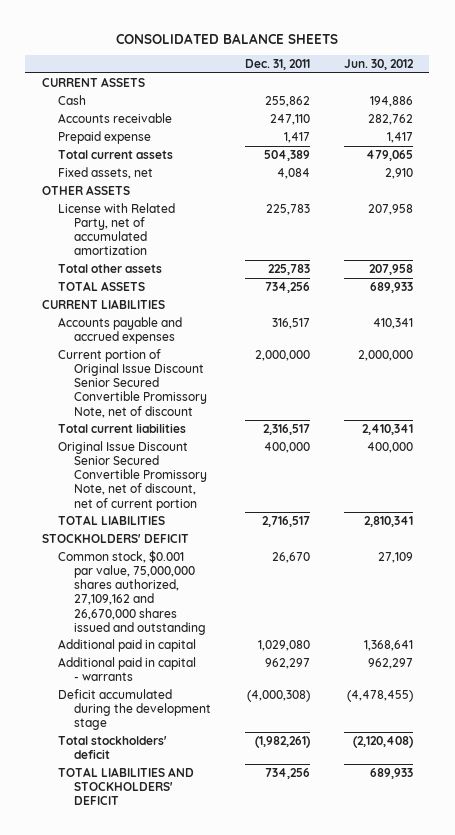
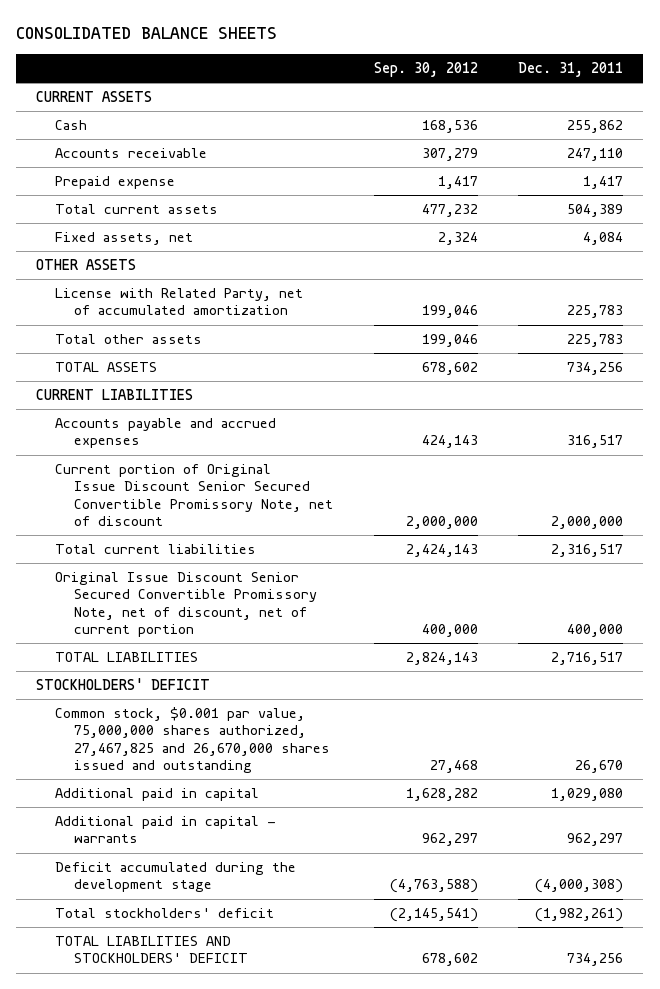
- | Dec. 31, 2011 | Jun. 30, 2012
+ | Sep. 30, 2012 | Dec. 31, 2011
- Common stock, $0.001 par value, 75,000,000 shares authorized, 27,109,162 and 26,670,000 shares issued and outstanding | 26,670 | 27,109
+ Common stock, $0.001 par value, 75,000,000 shares authorized, 27,467,825 and 26,670,000 shares issued and outstanding | 27,468 | 26,670

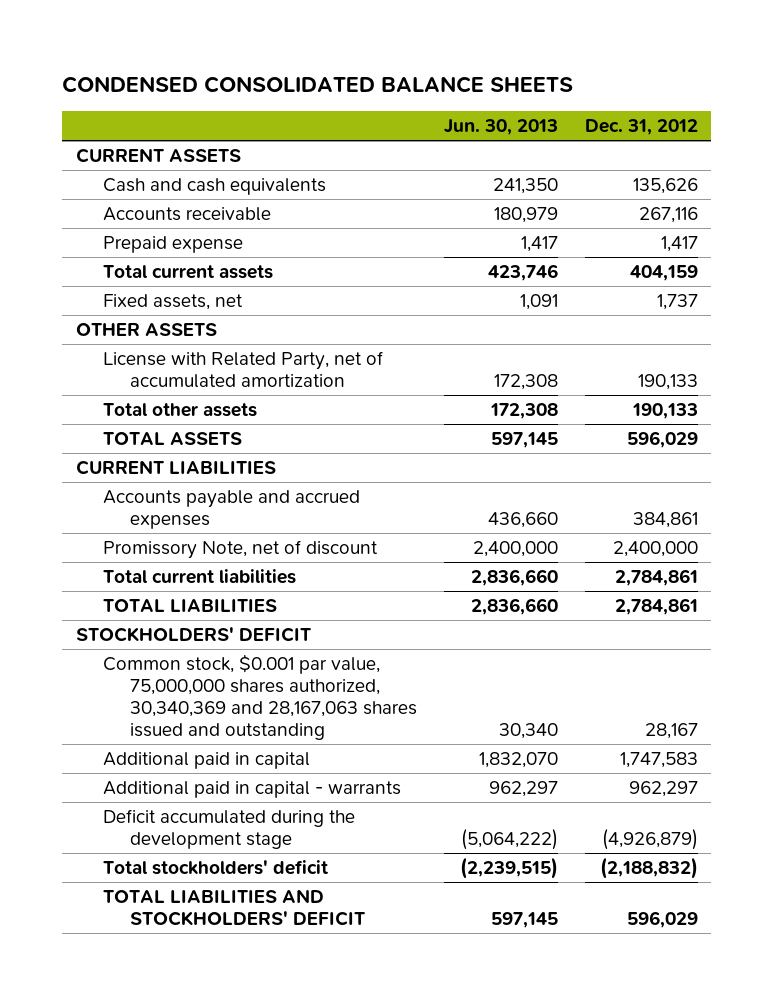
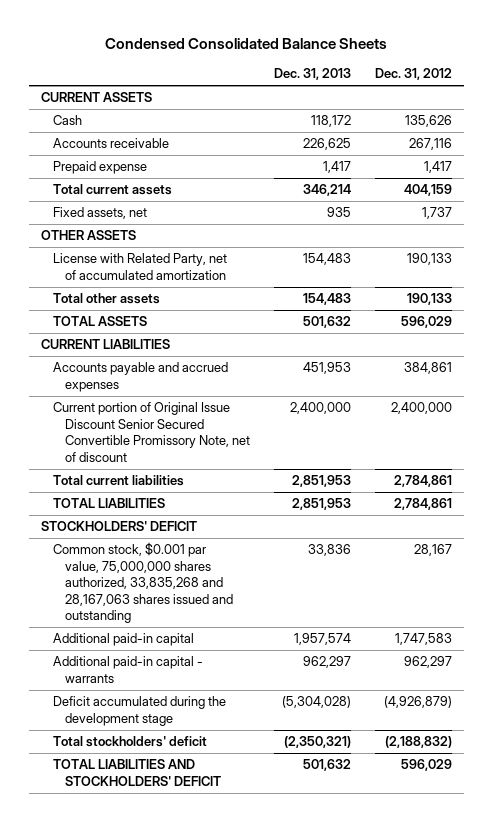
- CONDENSED CONSOLIDATED BALANCE SHEETS
+ Condensed Consolidated Balance Sheets
- | Jun. 30, 2013 | Dec. 31, 2012
+ | Dec. 31, 2013 | Dec. 31, 2012
- Cash and cash equivalents | 241,350 | 135,626
+ Cash | 118,172 | 135,626
- Promissory Note, net of discount | 2,400,000 | 2,400,000
+ Current portion of Original Issue Discount Senior Secured Convertible Promissory Note, net of discount | 2,400,000 | 2,400,000
- Common stock, $0.001 par value, 75,000,000 shares authorized, 30,340,369 and 28,167,063 shares issued and outstanding | 30,340 | 28,167
- Additional paid in capital | 1,832,070 | 1,747,583
- Additional paid in capital - warrants | 962,297 | 962,297
+ Common stock, $0.001 par value, 75,000,000 shares authorized, 33,835,268 and 28,167,063 shares issued and outstanding | 33,836 | 28,167
+ Additional paid-in capital | 1,957,574 | 1,747,583
+ Additional paid-in capital - warrants | 962,297 | 962,297

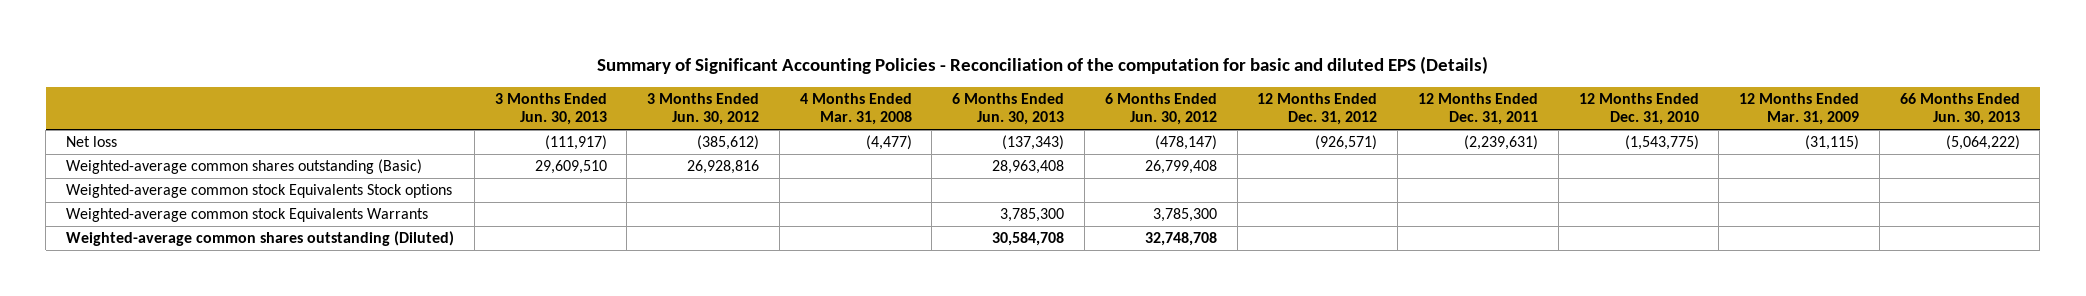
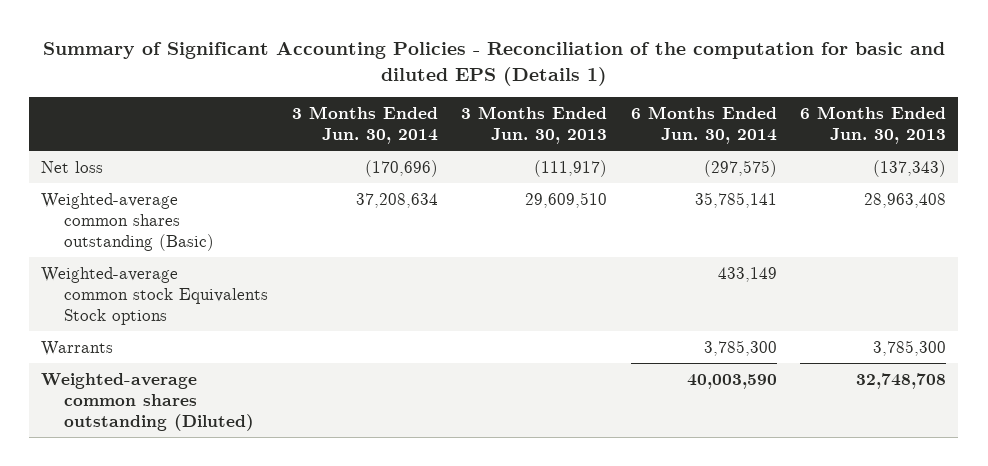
- Summary of Significant Accounting Policies - Reconciliation of the computation for basic and diluted EPS (Details)
+ Summary of Significant Accounting Policies - Reconciliation of the computation for basic and diluted EPS (Details 1)
- | 3 Months Ended Jun. 30, 2013 | 3 Months Ended Jun. 30, 2012 | 4 Months Ended Mar. 31, 2008 | 6 Months Ended Jun. 30, 2013 | 6 Months Ended Jun. 30, 2012 | 12 Months Ended Dec. 31, 2012 | 12 Months Ended Dec. 31, 2011 | 12 Months Ended Dec. 31, 2010 | 12 Months Ended Mar. 31, 2009 | 66 Months Ended Jun. 30, 2013
+ | 3 Months Ended Jun. 30, 2014 | 3 Months Ended Jun. 30, 2013 | 6 Months Ended Jun. 30, 2014 | 6 Months Ended Jun. 30, 2013
- Weighted-average common stock Equivalents Warrants | | | | 3,785,300 | 3,785,300 | | | | |
- Weighted-average common shares outstanding (Diluted) | | | | 30,584,708 | 32,748,708 | | | | |
+ Warrants | | | 3,785,300 | 3,785,300
+ Weighted-average common shares outstanding (Diluted) | | | 40,003,590 | 32,748,708

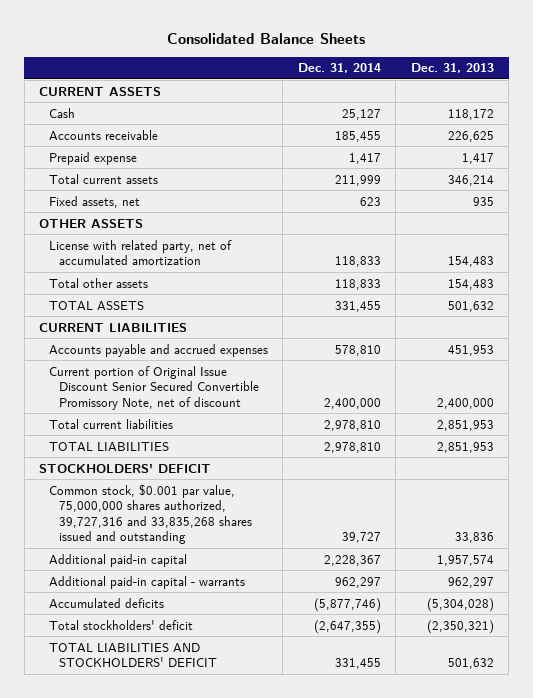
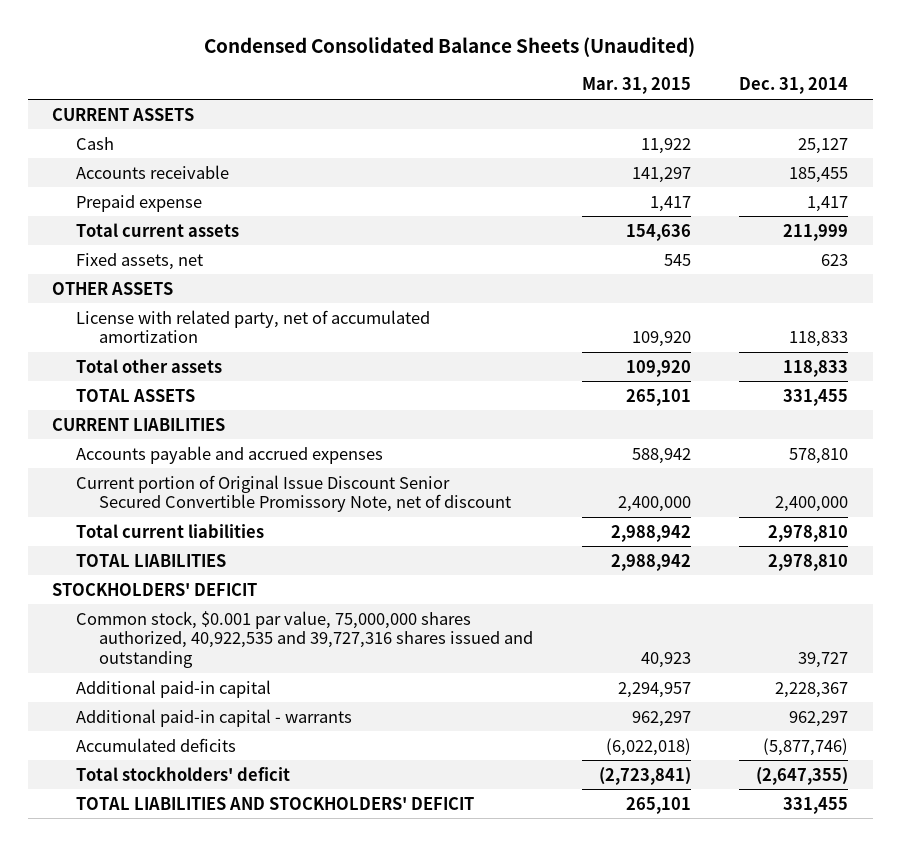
- Consolidated Balance Sheets
+ Condensed Consolidated Balance Sheets (Unaudited)
- | Dec. 31, 2014 | Dec. 31, 2013
+ | Mar. 31, 2015 | Dec. 31, 2014
- Common stock, $0.001 par value, 75,000,000 shares authorized, 39,727,316 and 33,835,268 shares issued and outstanding | 39,727 | 33,836
+ Common stock, $0.001 par value, 75,000,000 shares authorized, 40,922,535 and 39,727,316 shares issued and outstanding | 40,923 | 39,727

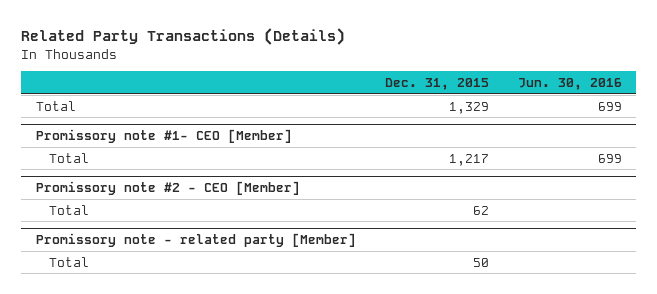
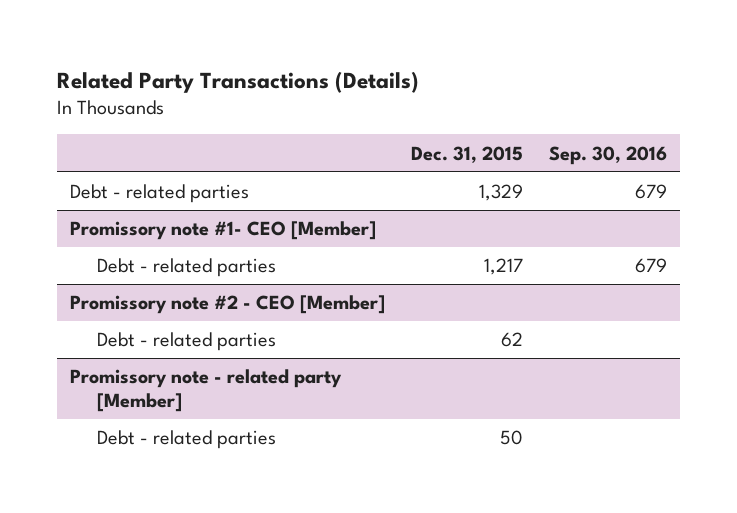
- | Dec. 31, 2015 | Jun. 30, 2016
+ | Dec. 31, 2015 | Sep. 30, 2016
- Total | 1,329 | 699
+ Debt - related parties | 1,329 | 679
@ Promissory note #1- CEO [Member]
- Total | 1,217 | 699
+ Debt - related parties | 1,217 | 679
@ Promissory note #2 - CEO [Member]
- Total | 62 |
+ Debt - related parties | 62 |
@ Promissory note - related party [Member]
- Total | 50 |
+ Debt - related parties | 50 |

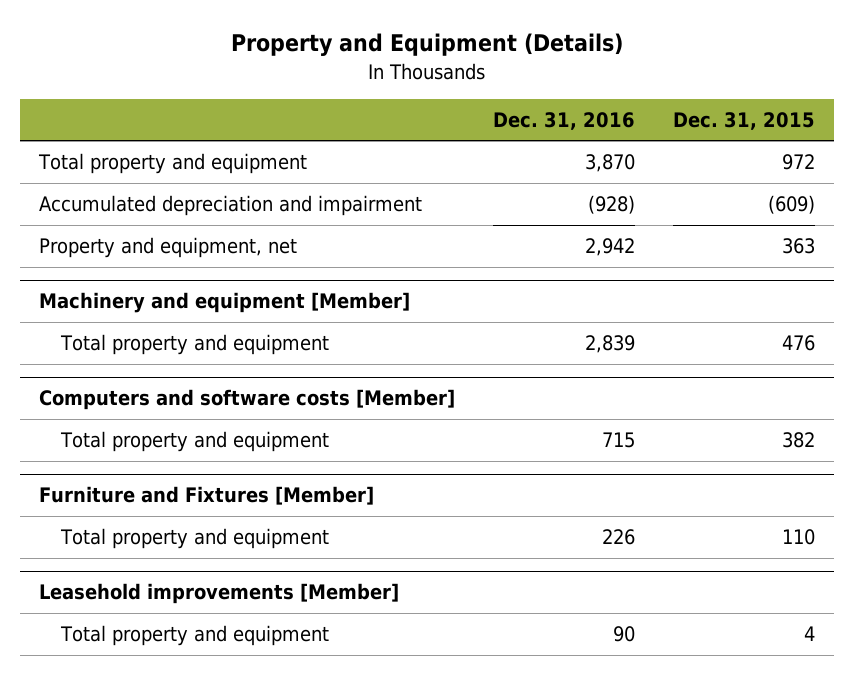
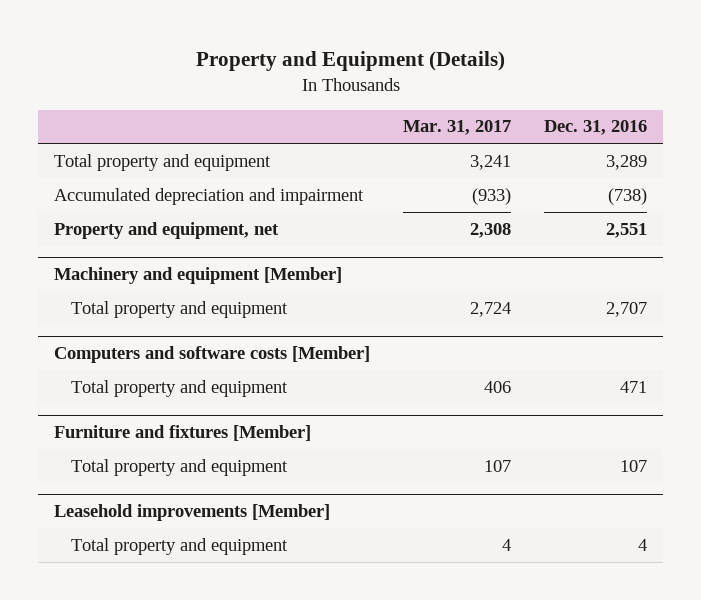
- | Dec. 31, 2016 | Dec. 31, 2015
+ | Mar. 31, 2017 | Dec. 31, 2016
- Total property and equipment | 3,870 | 972
- Accumulated depreciation and impairment | (928) | (609)
- Property and equipment, net | 2,942 | 363
+ Total property and equipment | 3,241 | 3,289
+ Accumulated depreciation and impairment | (933) | (738)
+ Property and equipment, net | 2,308 | 2,551
@ Machinery and equipment [Member]
- Total property and equipment | 2,839 | 476
+ Total property and equipment | 2,724 | 2,707
@ Computers and software costs [Member]
- Total property and equipment | 715 | 382
- Furniture and Fixtures [Member]
- Total property and equipment | 226 | 110
@ Computers and software costs [Member]
+ Total property and equipment | 406 | 471
+ Furniture and fixtures [Member]
+ Total property and equipment | 107 | 107
@ Leasehold improvements [Member]
- Total property and equipment | 90 | 4
+ Total property and equipment | 4 | 4

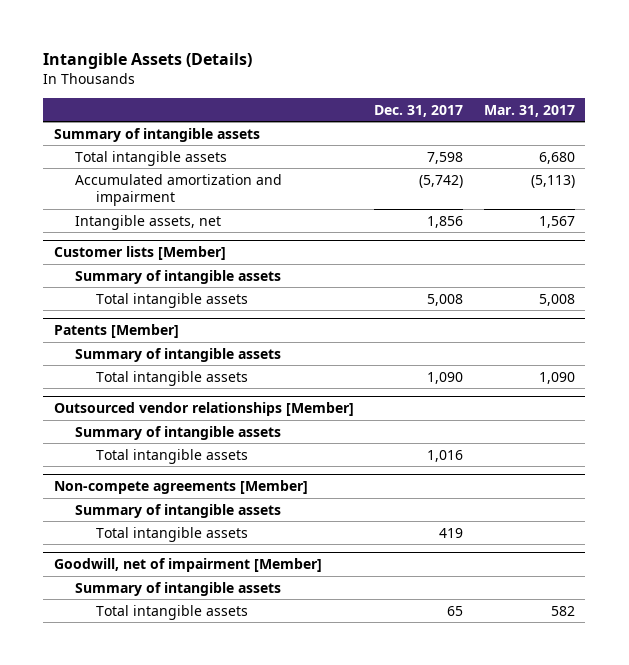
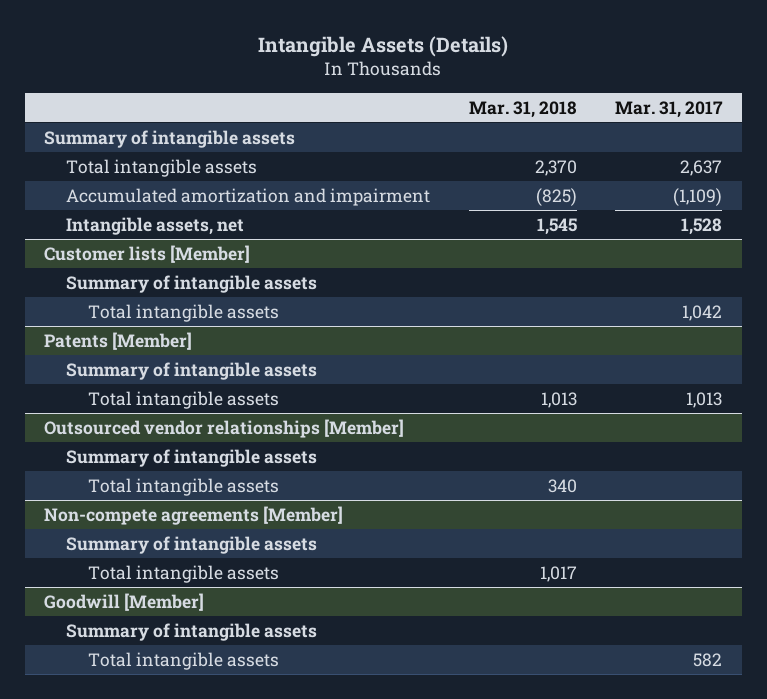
- | Dec. 31, 2017 | Mar. 31, 2017
+ | Mar. 31, 2018 | Mar. 31, 2017
- Total intangible assets | 7,598 | 6,680
- Accumulated amortization and impairment | (5,742) | (5,113)
- Intangible assets, net | 1,856 | 1,567
+ Total intangible assets | 2,370 | 2,637
+ Accumulated amortization and impairment | (825) | (1,109)
+ Intangible assets, net | 1,545 | 1,528
@ Customer lists [Member]
- Total intangible assets | 5,008 | 5,008
+ Total intangible assets | | 1,042
@ Patents [Member]
- Total intangible assets | 1,090 | 1,090
+ Total intangible assets | 1,013 | 1,013
- Goodwill, net of impairment [Member]
+ Goodwill [Member]

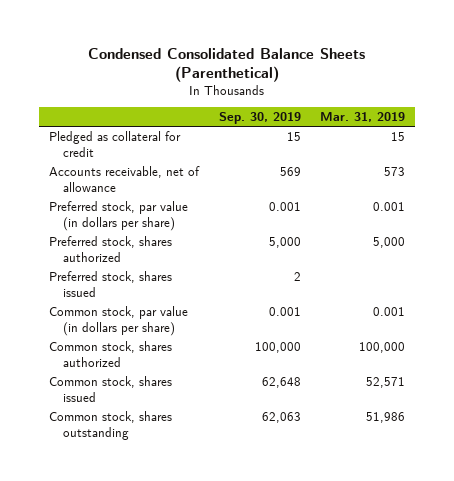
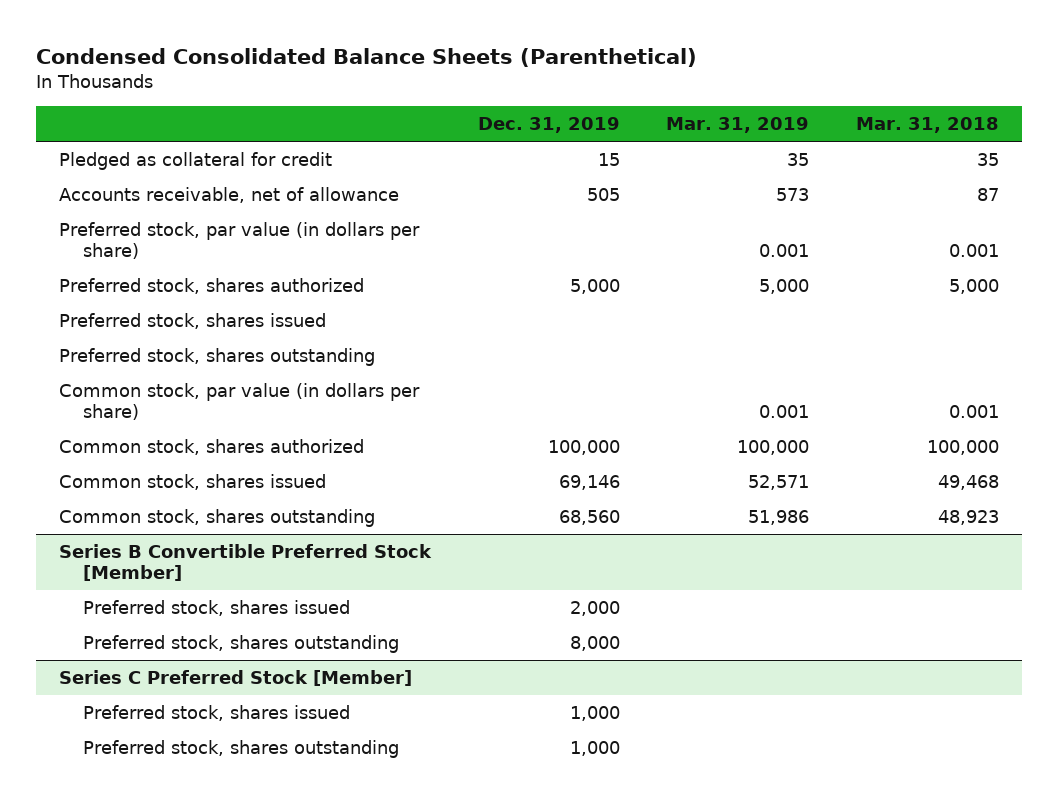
- | Sep. 30, 2019 | Mar. 31, 2019
+ | Dec. 31, 2019 | Mar. 31, 2019 | Mar. 31, 2018
- Pledged as collateral for credit | 15 | 15
+ Pledged as collateral for credit | 15 | 35 | 35
+ Preferred stock, shares outstanding
+ Series B Convertible Preferred Stock [Member]
+ Preferred stock, shares issued | 2,000 | |
+ Preferred stock, shares outstanding | 8,000 | |
+ Series C Preferred Stock [Member]
+ Preferred stock, shares issued | 1,000 | |
+ Preferred stock, shares outstanding | 1,000 | |

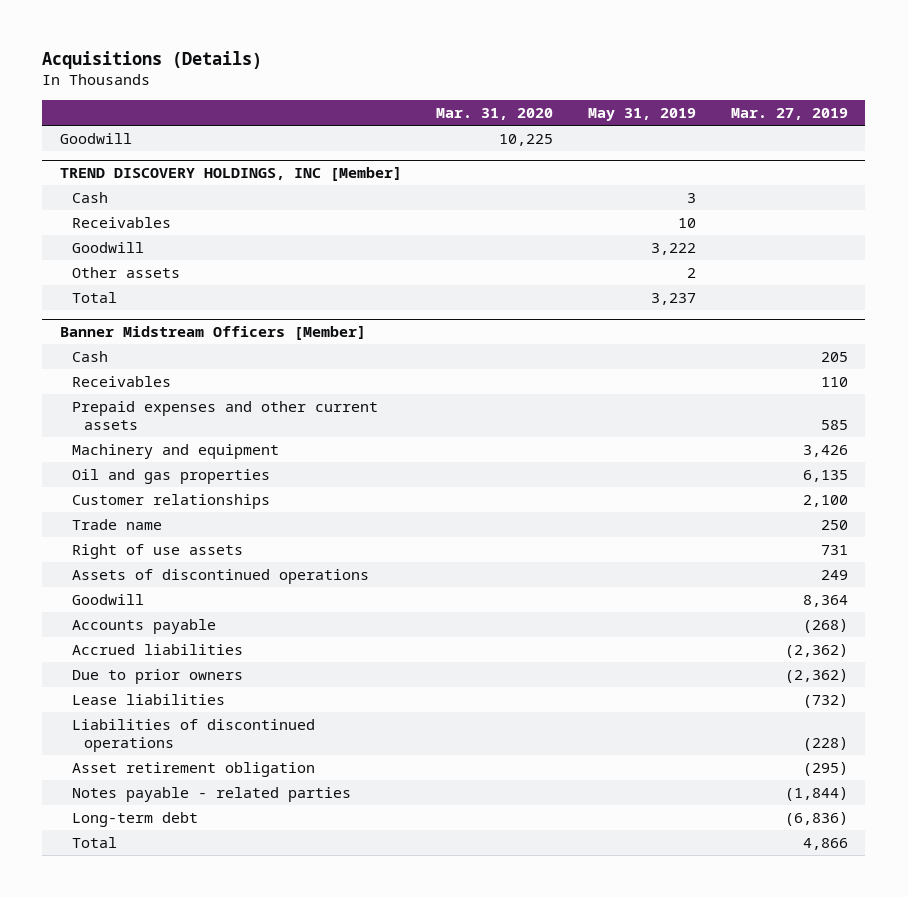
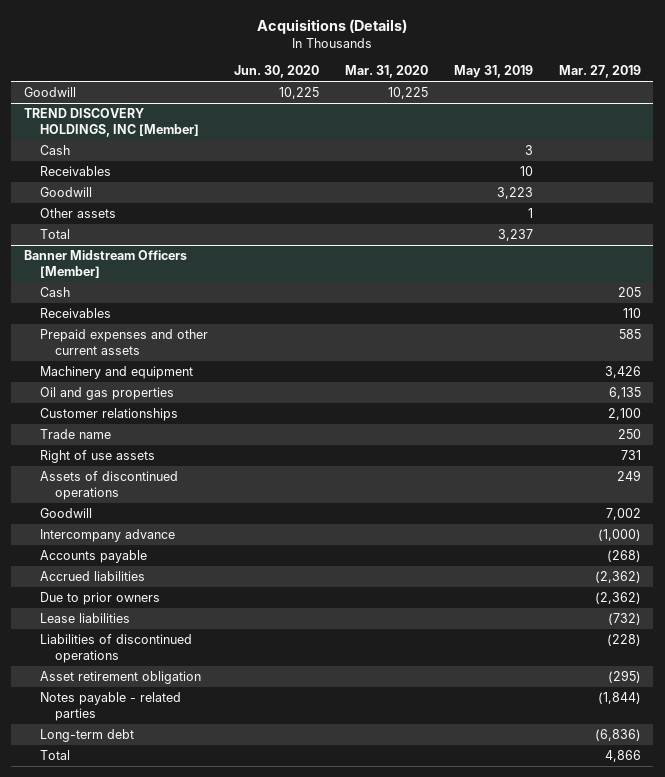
- | Mar. 31, 2020 | May 31, 2019 | Mar. 27, 2019
+ | Jun. 30, 2020 | Mar. 31, 2020 | May 31, 2019 | Mar. 27, 2019
@ TREND DISCOVERY HOLDINGS, INC [Member]
- Goodwill | | 3,222 |
- Other assets | | 2 |
+ Goodwill | | | 3,223 |
+ Other assets | | | 1 |
@ Banner Midstream Officers [Member]
- Goodwill | | | 8,364
+ Goodwill | | | | 7,002
+ Intercompany advance | | | | (1,000)

